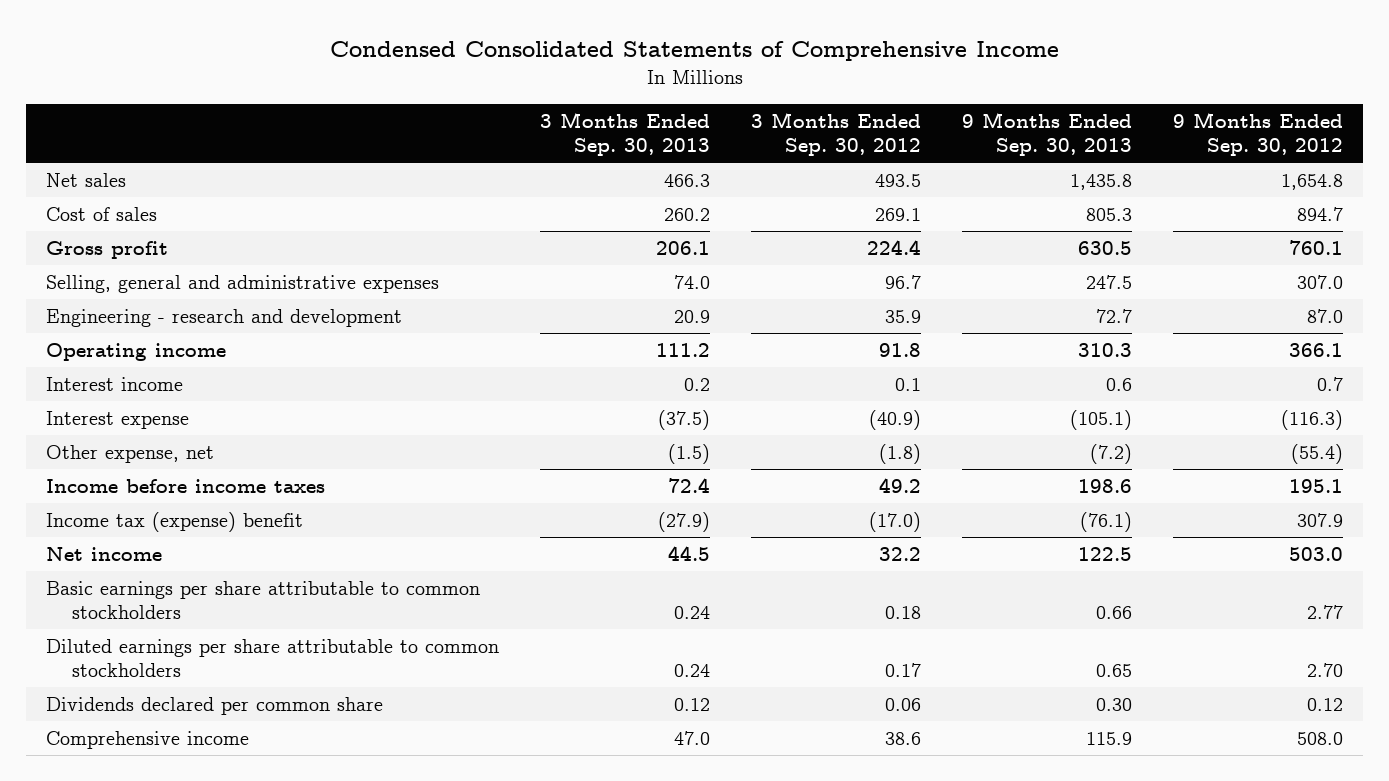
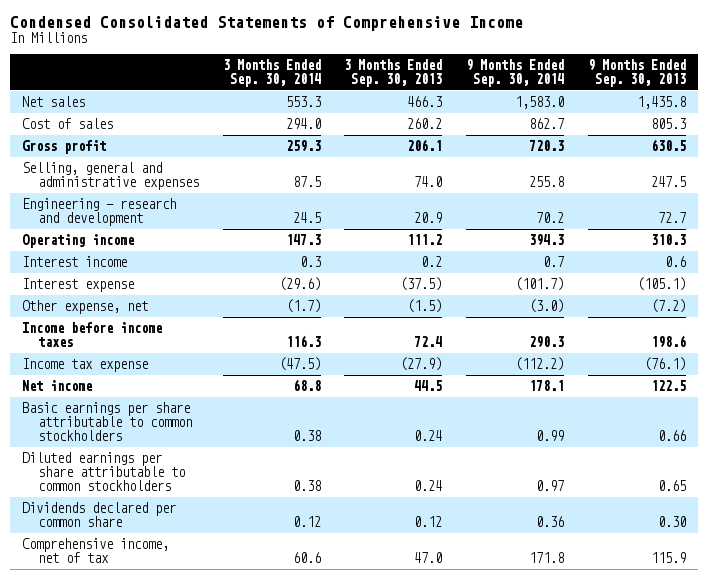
- | 3 Months Ended Sep. 30, 2013 | 3 Months Ended Sep. 30, 2012 | 9 Months Ended Sep. 30, 2013 | 9 Months Ended Sep. 30, 2012
+ | 3 Months Ended Sep. 30, 2014 | 3 Months Ended Sep. 30, 2013 | 9 Months Ended Sep. 30, 2014 | 9 Months Ended Sep. 30, 2013
- Income tax (expense) benefit | (27.9) | (17.0) | (76.1) | 307.9
+ Income tax expense | (47.5) | (27.9) | (112.2) | (76.1)
- Comprehensive income | 47.0 | 38.6 | 115.9 | 508.0
+ Comprehensive income, net of tax | 60.6 | 47.0 | 171.8 | 115.9

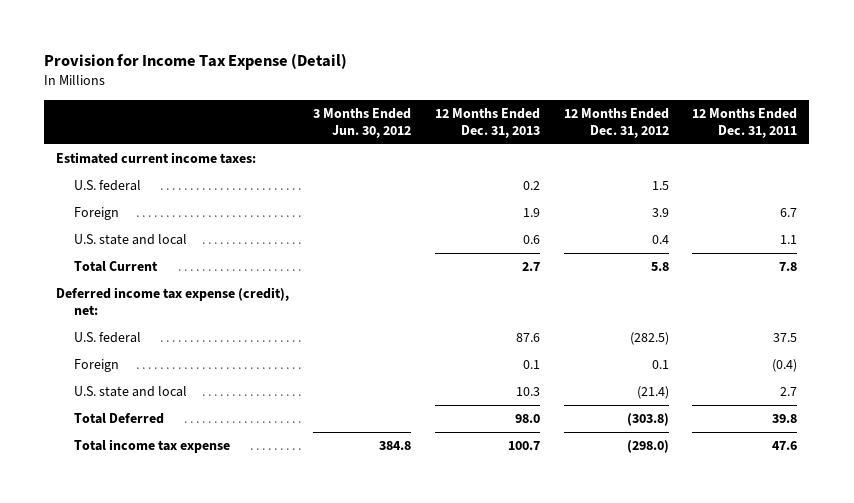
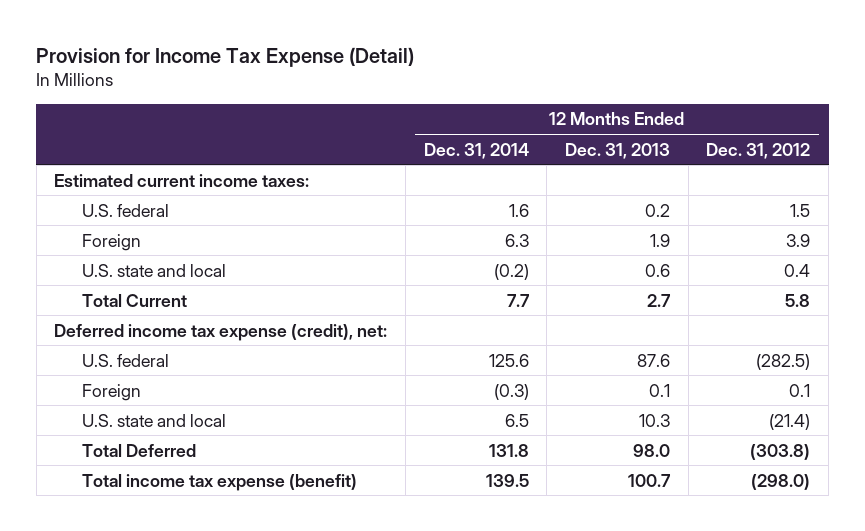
- | 3 Months Ended Jun. 30, 2012 | 12 Months Ended Dec. 31, 2013 | 12 Months Ended Dec. 31, 2012 | 12 Months Ended Dec. 31, 2011
+ | 12 Months Ended Dec. 31, 2014 | 12 Months Ended Dec. 31, 2013 | 12 Months Ended Dec. 31, 2012
- Total income tax expense | 384.8 | 100.7 | (298.0) | 47.6
+ Total income tax expense (benefit) | 139.5 | 100.7 | (298.0)

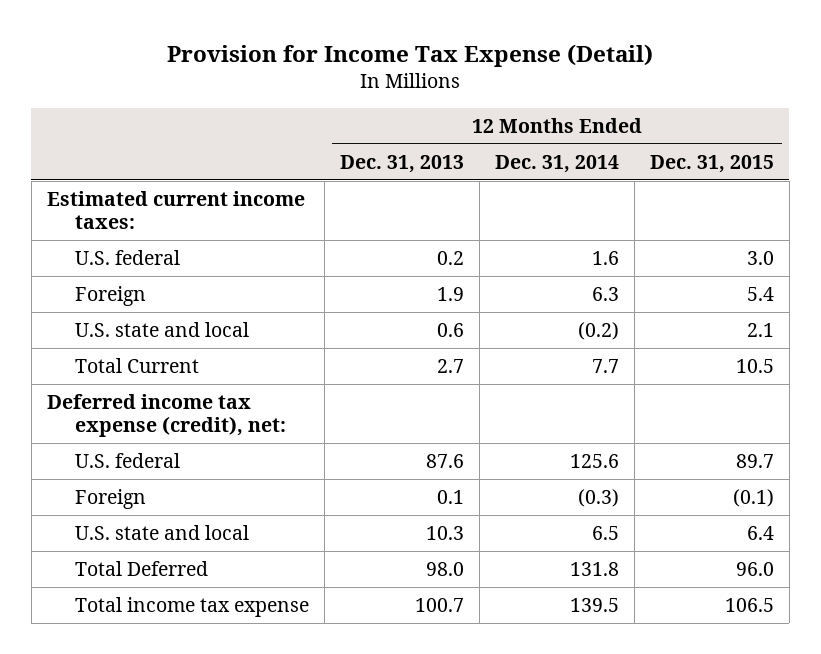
- | 12 Months Ended Dec. 31, 2014 | 12 Months Ended Dec. 31, 2013 | 12 Months Ended Dec. 31, 2012
+ | 12 Months Ended Dec. 31, 2013 | 12 Months Ended Dec. 31, 2014 | 12 Months Ended Dec. 31, 2015
- Total income tax expense (benefit) | 139.5 | 100.7 | (298.0)
+ Total income tax expense | 100.7 | 139.5 | 106.5

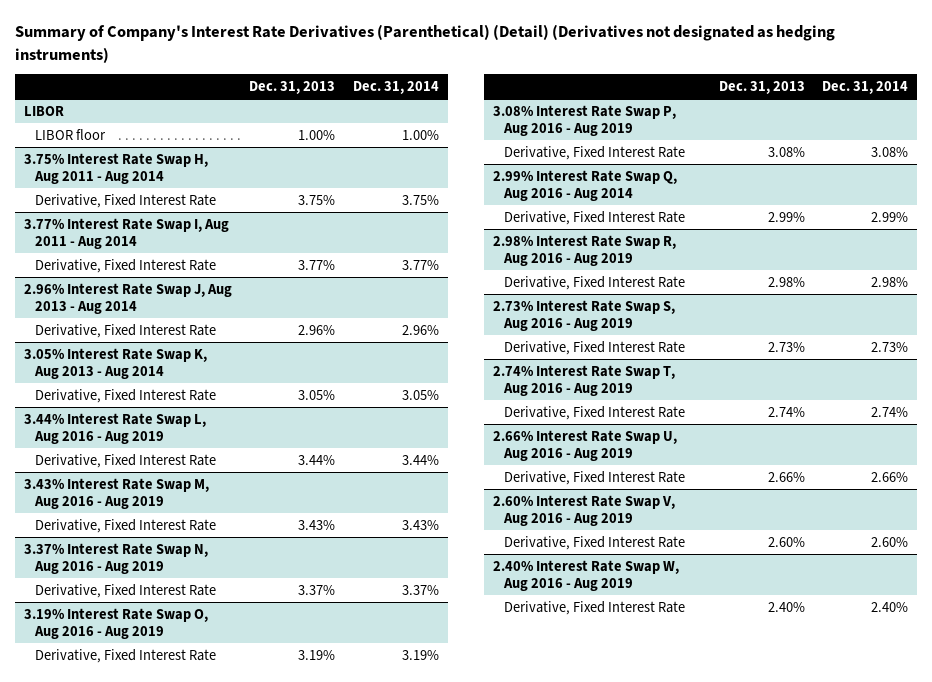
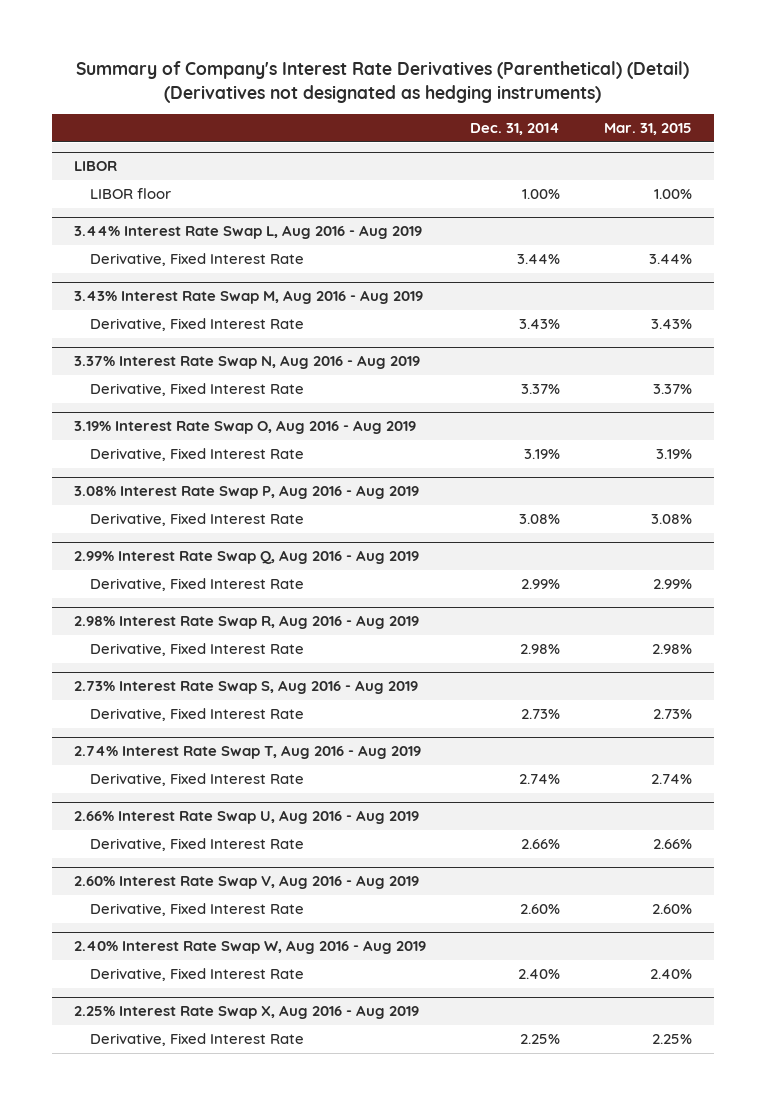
- | Dec. 31, 2013 | Dec. 31, 2014
+ | Dec. 31, 2014 | Mar. 31, 2015
- 3.75% Interest Rate Swap H, Aug 2011 - Aug 2014
- Derivative, Fixed Interest Rate | 3.75% | 3.75%
- 3.77% Interest Rate Swap I, Aug 2011 - Aug 2014
- Derivative, Fixed Interest Rate | 3.77% | 3.77%
- 2.96% Interest Rate Swap J, Aug 2013 - Aug 2014
- Derivative, Fixed Interest Rate | 2.96% | 2.96%
- 3.05% Interest Rate Swap K, Aug 2013 - Aug 2014
- Derivative, Fixed Interest Rate | 3.05% | 3.05%
- 2.99% Interest Rate Swap Q, Aug 2016 - Aug 2014
+ 2.99% Interest Rate Swap Q, Aug 2016 - Aug 2019
+ 2.25% Interest Rate Swap X, Aug 2016 - Aug 2019
+ Derivative, Fixed Interest Rate | 2.25% | 2.25%

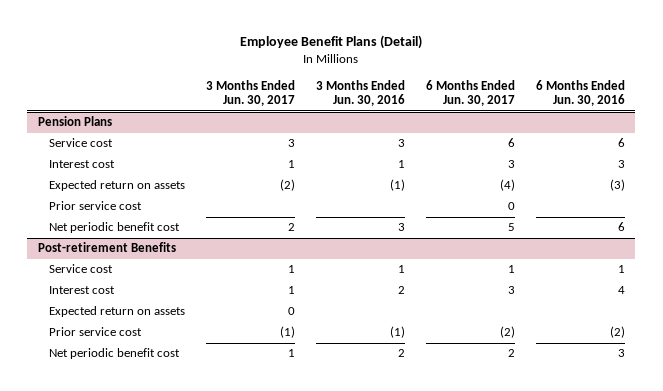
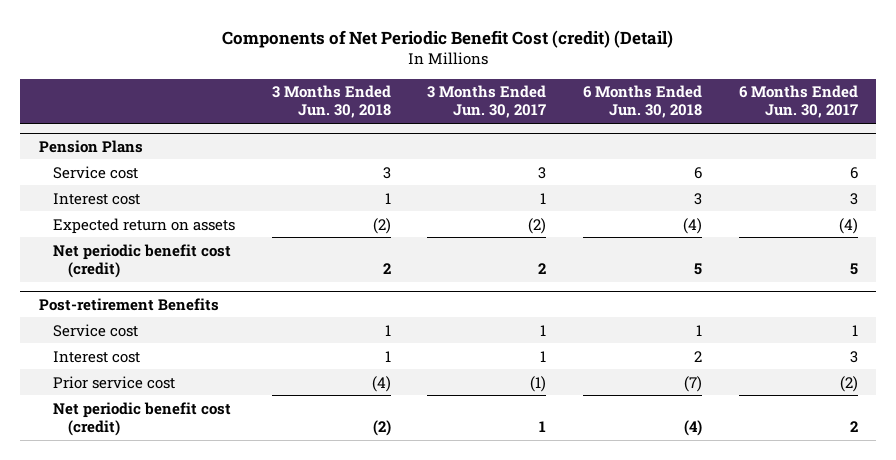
- Employee Benefit Plans (Detail)
+ Components of Net Periodic Benefit Cost (credit) (Detail)
- | 3 Months Ended Jun. 30, 2017 | 3 Months Ended Jun. 30, 2016 | 6 Months Ended Jun. 30, 2017 | 6 Months Ended Jun. 30, 2016
+ | 3 Months Ended Jun. 30, 2018 | 3 Months Ended Jun. 30, 2017 | 6 Months Ended Jun. 30, 2018 | 6 Months Ended Jun. 30, 2017
@ Pension Plans
- Prior service cost | | | 0 |
- Net periodic benefit cost | 2 | 3 | 5 | 6
+ Net periodic benefit cost (credit) | 2 | 2 | 5 | 5
@ Post-retirement Benefits
- Expected return on assets | 0 | | |
- Net periodic benefit cost | 1 | 2 | 2 | 3
+ Net periodic benefit cost (credit) | (2) | 1 | (4) | 2

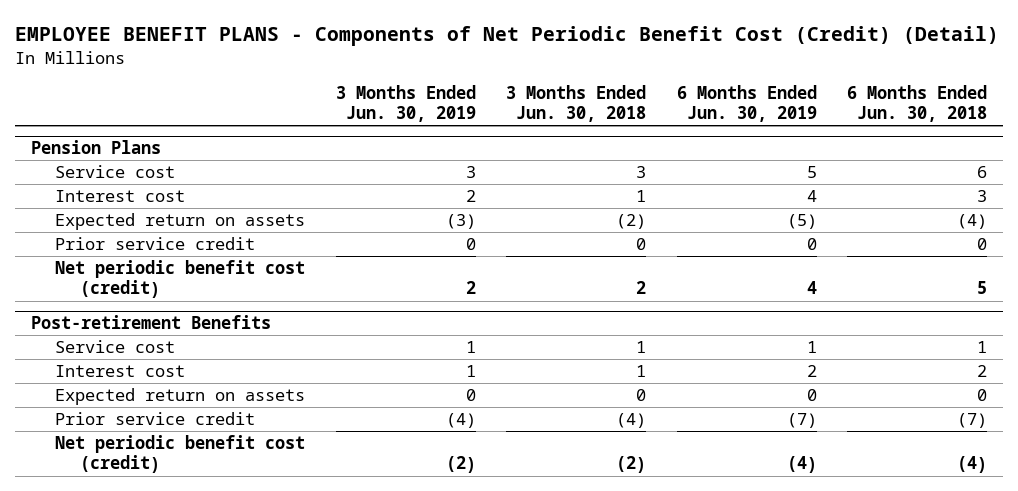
- Components of Net Periodic Benefit Cost (credit) (Detail)
+ EMPLOYEE BENEFIT PLANS - Components of Net Periodic Benefit Cost (Credit) (Detail)
- | 3 Months Ended Jun. 30, 2018 | 3 Months Ended Jun. 30, 2017 | 6 Months Ended Jun. 30, 2018 | 6 Months Ended Jun. 30, 2017
+ | 3 Months Ended Jun. 30, 2019 | 3 Months Ended Jun. 30, 2018 | 6 Months Ended Jun. 30, 2019 | 6 Months Ended Jun. 30, 2018
@ Pension Plans
+ Prior service credit | 0 | 0 | 0 | 0
@ Post-retirement Benefits
- Prior service cost | (4) | (1) | (7) | (2)
+ Expected return on assets | 0 | 0 | 0 | 0
+ Prior service credit | (4) | (4) | (7) | (7)

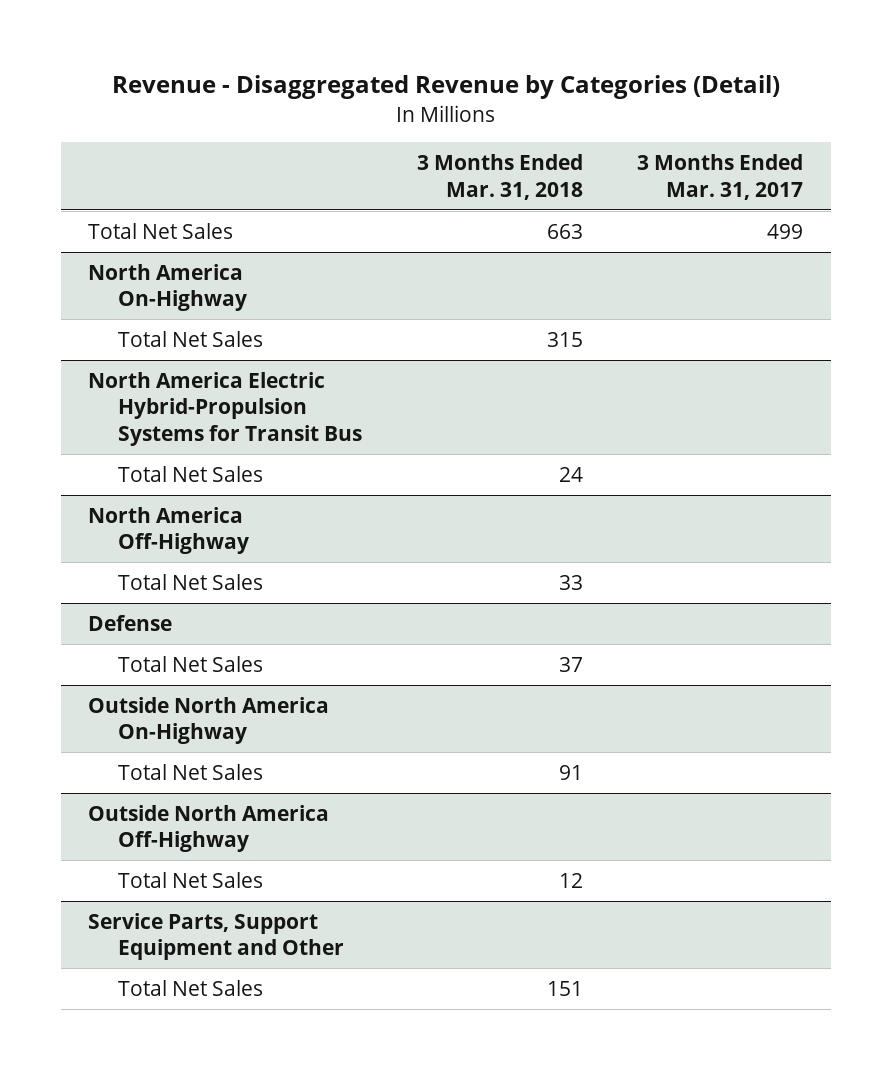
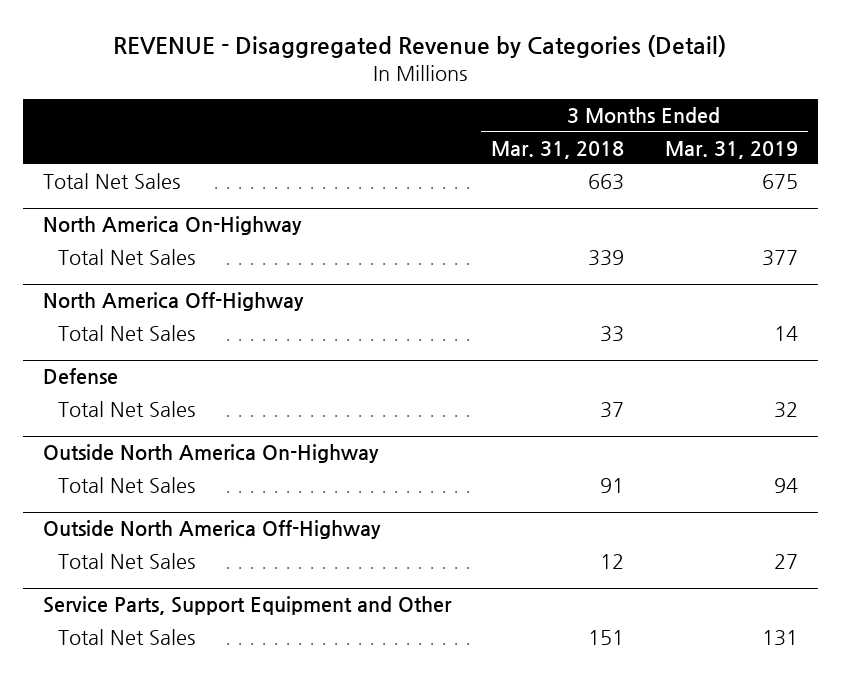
- Revenue - Disaggregated Revenue by Categories (Detail)
+ REVENUE - Disaggregated Revenue by Categories (Detail)
- | 3 Months Ended Mar. 31, 2018 | 3 Months Ended Mar. 31, 2017
+ | 3 Months Ended Mar. 31, 2018 | 3 Months Ended Mar. 31, 2019
@ North America On-Highway
- Total Net Sales | 315 |
- North America Electric Hybrid-Propulsion Systems for Transit Bus
- Total Net Sales | 24 |
@ North America On-Highway
+ Total Net Sales | 339 | 377

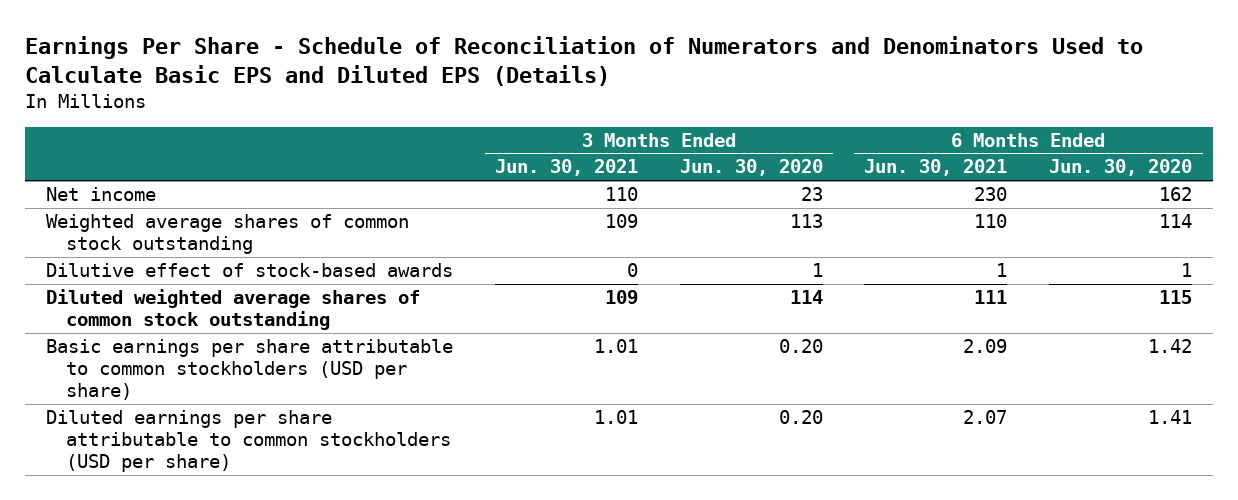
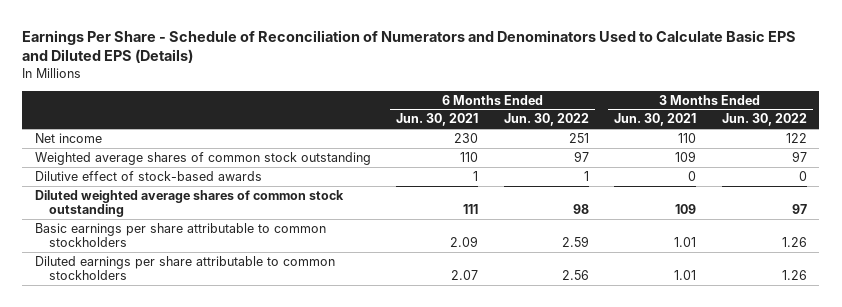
- | 3 Months Ended Jun. 30, 2021 | 3 Months Ended Jun. 30, 2020 | 6 Months Ended Jun. 30, 2021 | 6 Months Ended Jun. 30, 2020
+ | 6 Months Ended Jun. 30, 2021 | 6 Months Ended Jun. 30, 2022 | 3 Months Ended Jun. 30, 2021 | 3 Months Ended Jun. 30, 2022
- Basic earnings per share attributable to common stockholders (USD per share) | 1.01 | 0.20 | 2.09 | 1.42
- Diluted earnings per share attributable to common stockholders (USD per share) | 1.01 | 0.20 | 2.07 | 1.41
+ Basic earnings per share attributable to common stockholders | 2.09 | 2.59 | 1.01 | 1.26
+ Diluted earnings per share attributable to common stockholders | 2.07 | 2.56 | 1.01 | 1.26

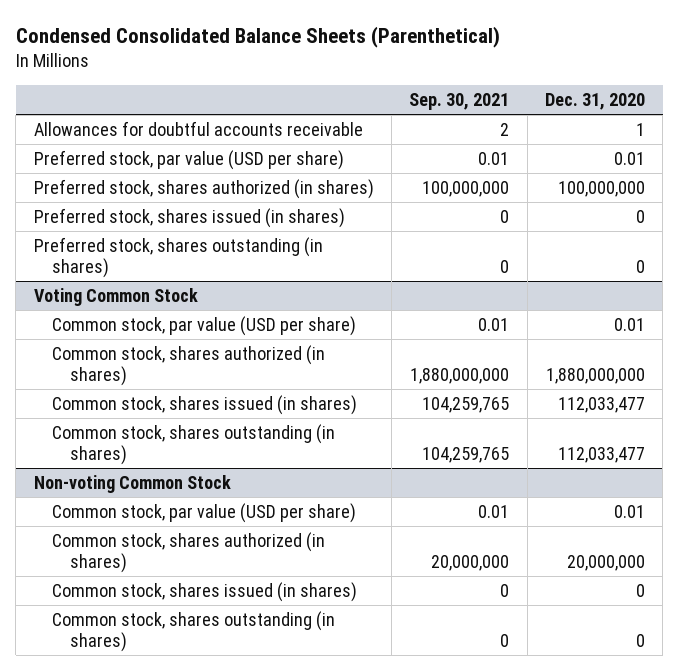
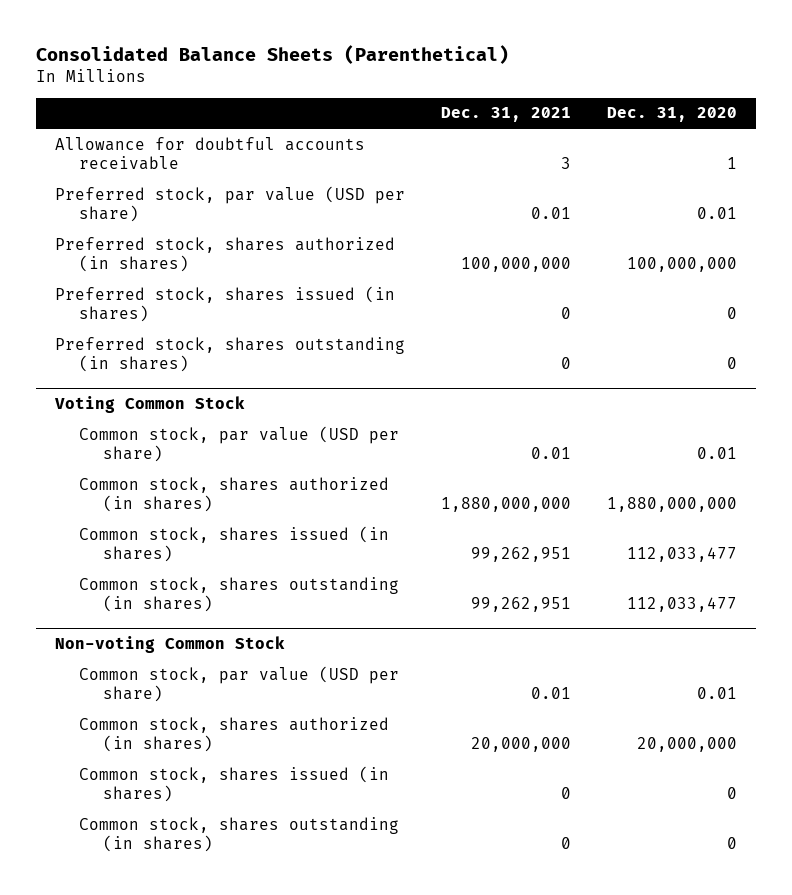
- Condensed Consolidated Balance Sheets (Parenthetical)
+ Consolidated Balance Sheets (Parenthetical)
- | Sep. 30, 2021 | Dec. 31, 2020
+ | Dec. 31, 2021 | Dec. 31, 2020
- Allowances for doubtful accounts receivable | 2 | 1
+ Allowance for doubtful accounts receivable | 3 | 1

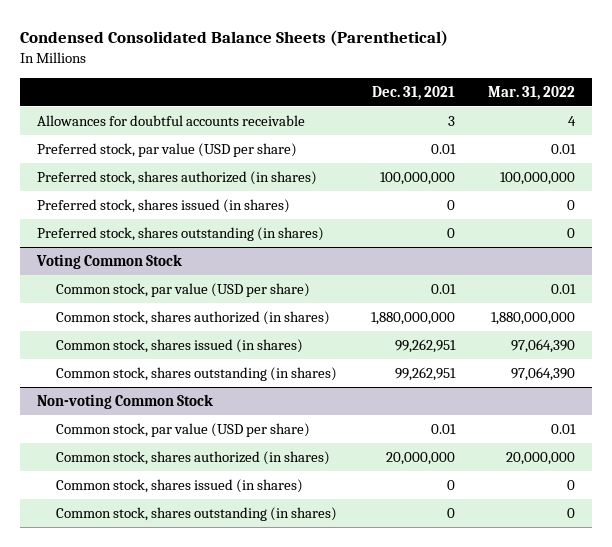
- Consolidated Balance Sheets (Parenthetical)
+ Condensed Consolidated Balance Sheets (Parenthetical)
- | Dec. 31, 2021 | Dec. 31, 2020
+ | Dec. 31, 2021 | Mar. 31, 2022
- Allowance for doubtful accounts receivable | 3 | 1
+ Allowances for doubtful accounts receivable | 3 | 4

